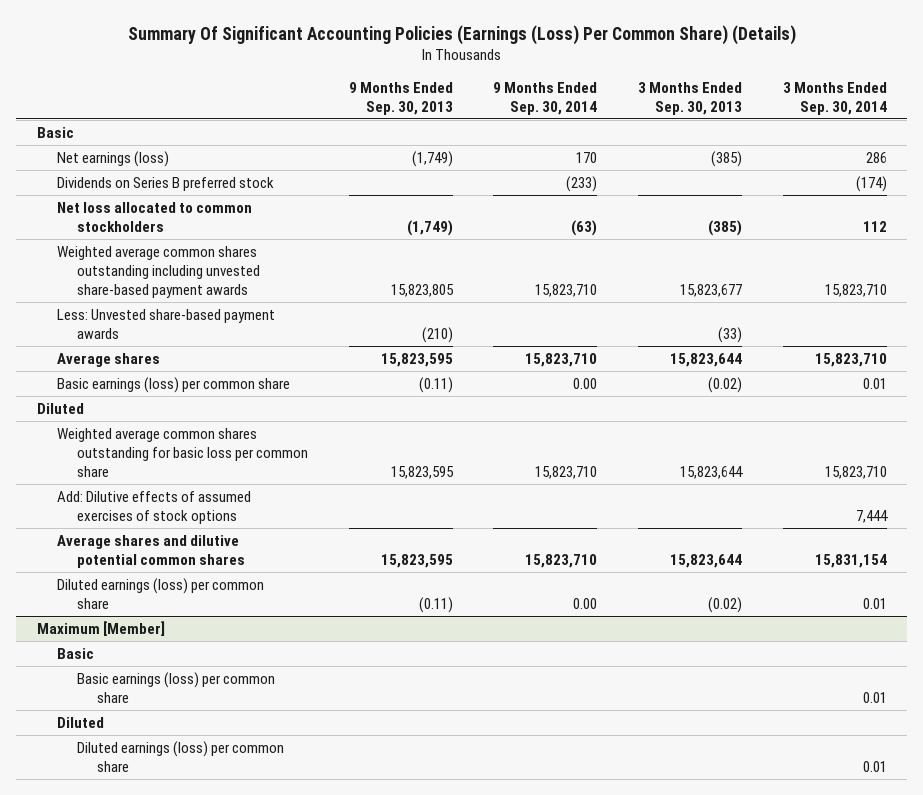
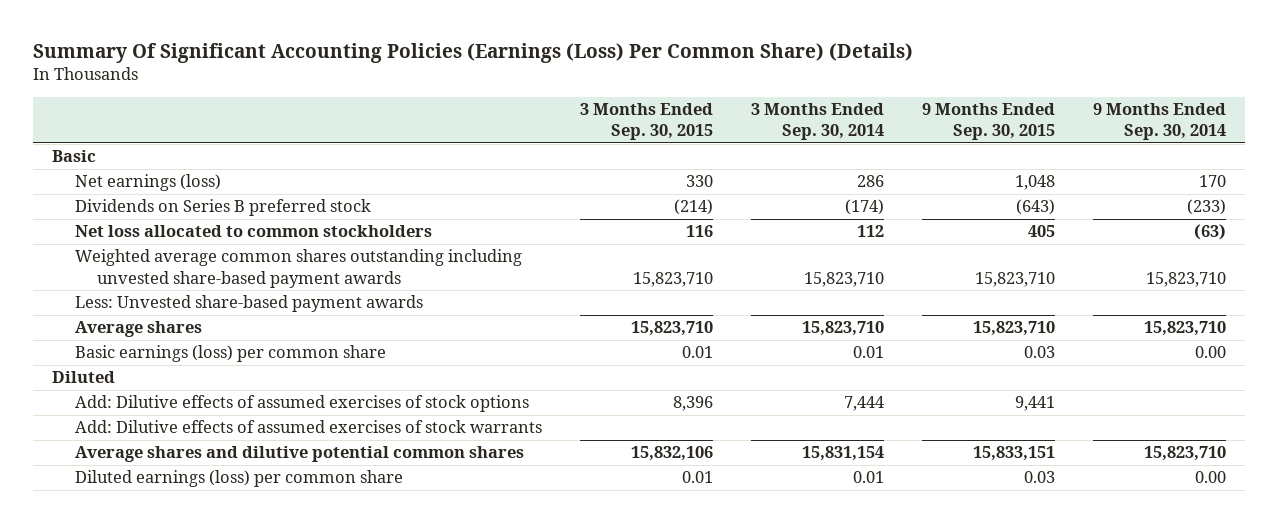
- | 9 Months Ended Sep. 30, 2013 | 9 Months Ended Sep. 30, 2014 | 3 Months Ended Sep. 30, 2013 | 3 Months Ended Sep. 30, 2014
+ | 3 Months Ended Sep. 30, 2015 | 3 Months Ended Sep. 30, 2014 | 9 Months Ended Sep. 30, 2015 | 9 Months Ended Sep. 30, 2014
- Weighted average common shares outstanding for basic loss per common share | 15,823,595 | 15,823,710 | 15,823,644 | 15,823,710
+ Add: Dilutive effects of assumed exercises of stock warrants
- Maximum [Member]
- Basic
- Basic earnings (loss) per common share | | | | 0.01
- Diluted
- Diluted earnings (loss) per common share | | | | 0.01

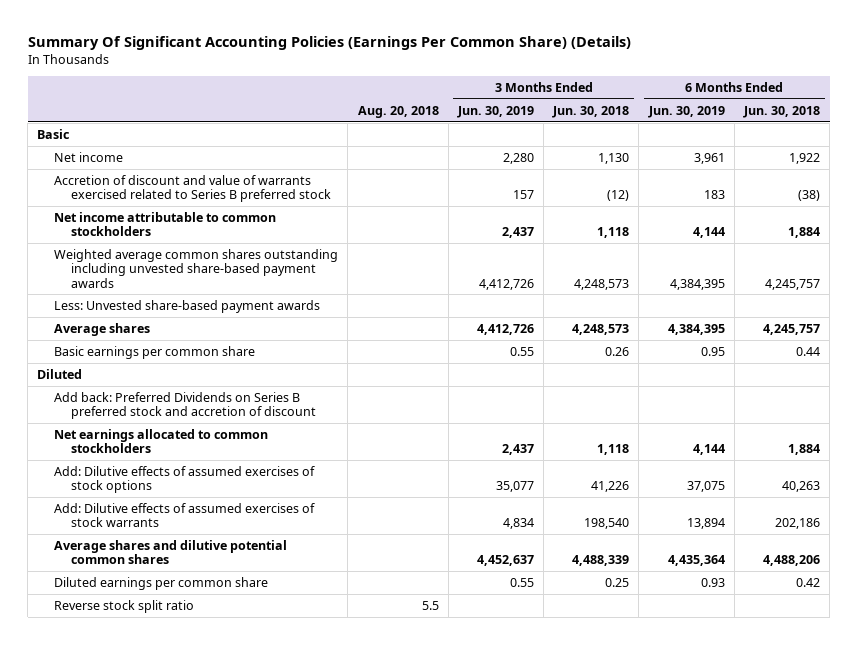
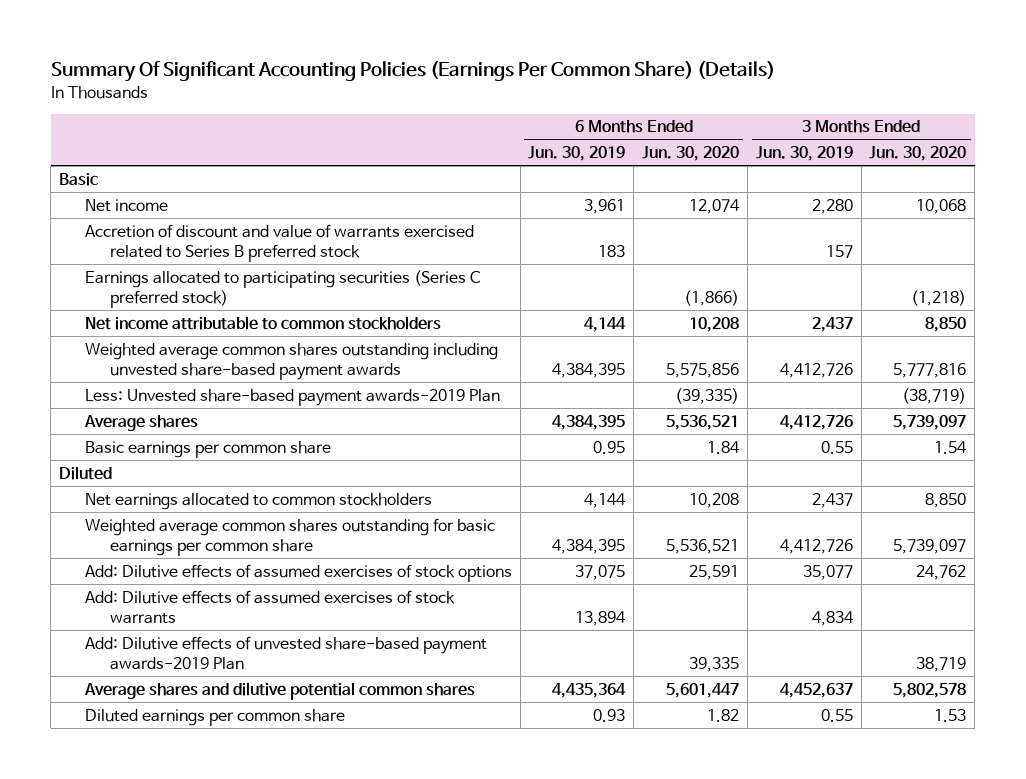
- | Aug. 20, 2018 | 3 Months Ended Jun. 30, 2019 | 3 Months Ended Jun. 30, 2018 | 6 Months Ended Jun. 30, 2019 | 6 Months Ended Jun. 30, 2018
+ | 6 Months Ended Jun. 30, 2019 | 6 Months Ended Jun. 30, 2020 | 3 Months Ended Jun. 30, 2019 | 3 Months Ended Jun. 30, 2020
+ Earnings allocated to participating securities (Series C preferred stock) | | (1,866) | | (1,218)
- Less: Unvested share-based payment awards
+ Less: Unvested share-based payment awards-2019 Plan | | (39,335) | | (38,719)
- Add back: Preferred Dividends on Series B preferred stock and accretion of discount
+ Weighted average common shares outstanding for basic earnings per common share | 4,384,395 | 5,536,521 | 4,412,726 | 5,739,097
+ Add: Dilutive effects of unvested share-based payment awards-2019 Plan | | 39,335 | | 38,719
- Reverse stock split ratio | 5.5 | | | |

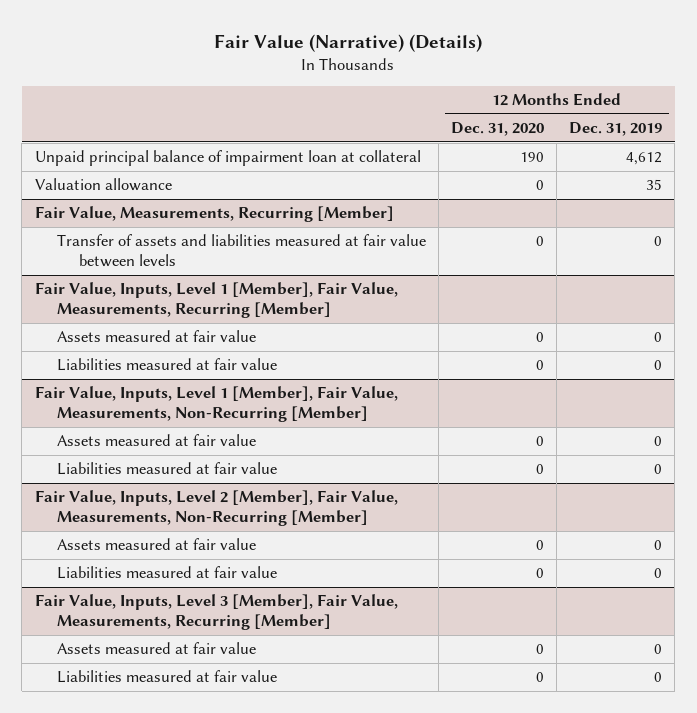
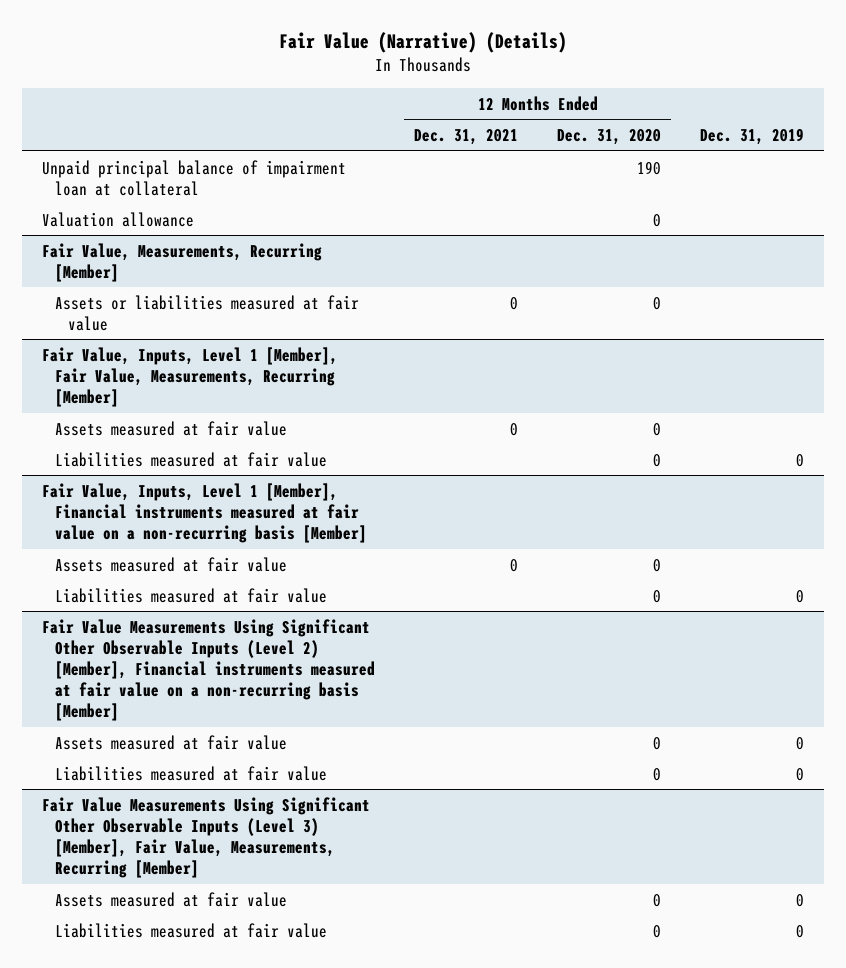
- | 12 Months Ended Dec. 31, 2020 | 12 Months Ended Dec. 31, 2019
+ | 12 Months Ended Dec. 31, 2021 | 12 Months Ended Dec. 31, 2020 | Dec. 31, 2019
@ Fair Value, Measurements, Recurring [Member]
- Transfer of assets and liabilities measured at fair value between levels | 0 | 0
+ Assets or liabilities measured at fair value | 0 | 0 |
- Fair Value, Inputs, Level 1 [Member], Fair Value, Measurements, Non-Recurring [Member]
+ Fair Value, Inputs, Level 1 [Member], Financial instruments measured at fair value on a non-recurring basis [Member]
- Fair Value, Inputs, Level 2 [Member], Fair Value, Measurements, Non-Recurring [Member]
+ Fair Value Measurements Using Significant Other Observable Inputs (Level 2) [Member], Financial instruments measured at fair value on a non-recurring basis [Member]
- Fair Value, Inputs, Level 3 [Member], Fair Value, Measurements, Recurring [Member]
+ Fair Value Measurements Using Significant Other Observable Inputs (Level 3) [Member], Fair Value, Measurements, Recurring [Member]

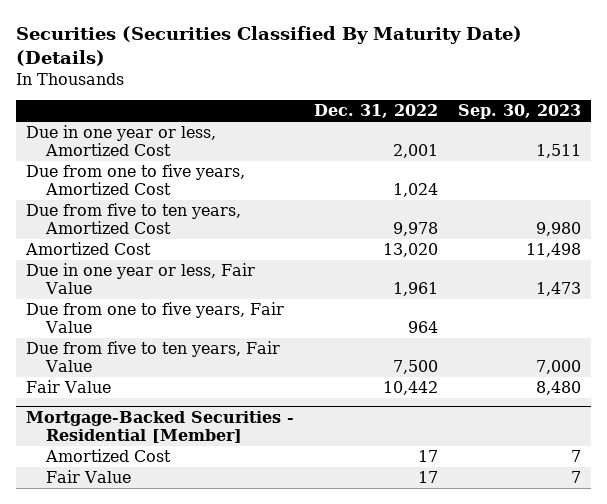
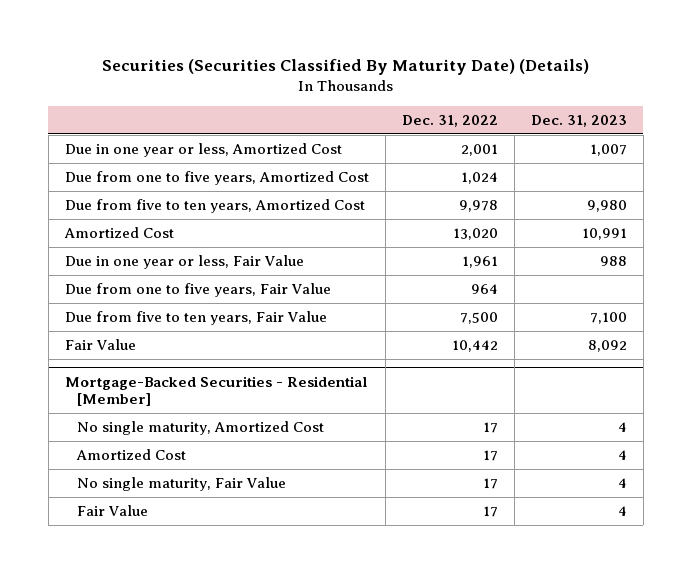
- | Dec. 31, 2022 | Sep. 30, 2023
+ | Dec. 31, 2022 | Dec. 31, 2023
@ Mortgage-Backed Securities - Residential [Member]
+ No single maturity, Amortized Cost | 17 | 4
+ No single maturity, Fair Value | 17 | 4

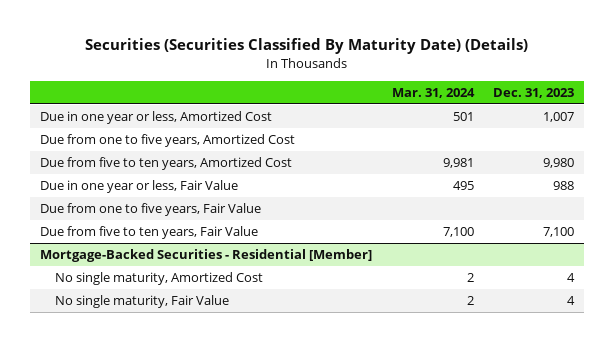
- | Dec. 31, 2022 | Dec. 31, 2023
+ | Mar. 31, 2024 | Dec. 31, 2023
- Amortized Cost | 13,020 | 10,991
- Fair Value | 10,442 | 8,092
@ Mortgage-Backed Securities - Residential [Member]
- Amortized Cost | 17 | 4
- Fair Value | 17 | 4

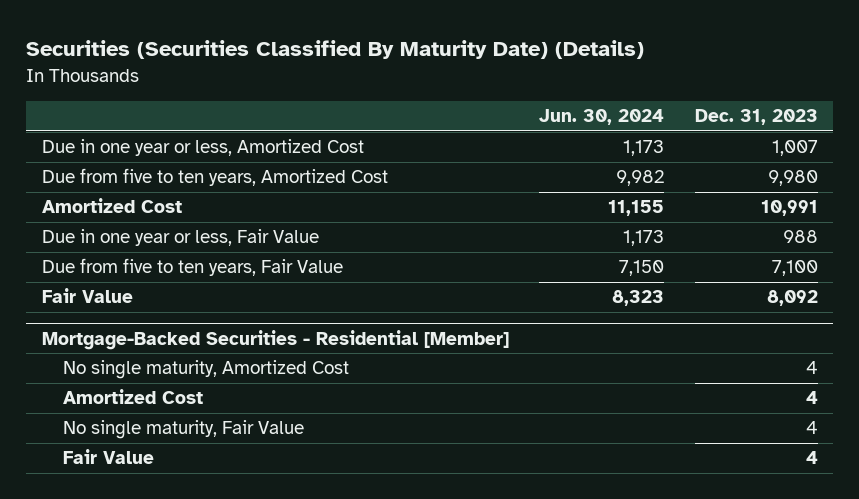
- | Mar. 31, 2024 | Dec. 31, 2023
+ | Jun. 30, 2024 | Dec. 31, 2023
- Due from one to five years, Amortized Cost
+ Amortized Cost | 11,155 | 10,991
- Due from one to five years, Fair Value
+ Fair Value | 8,323 | 8,092
@ Mortgage-Backed Securities - Residential [Member]
+ Amortized Cost | | 4
+ Fair Value | | 4

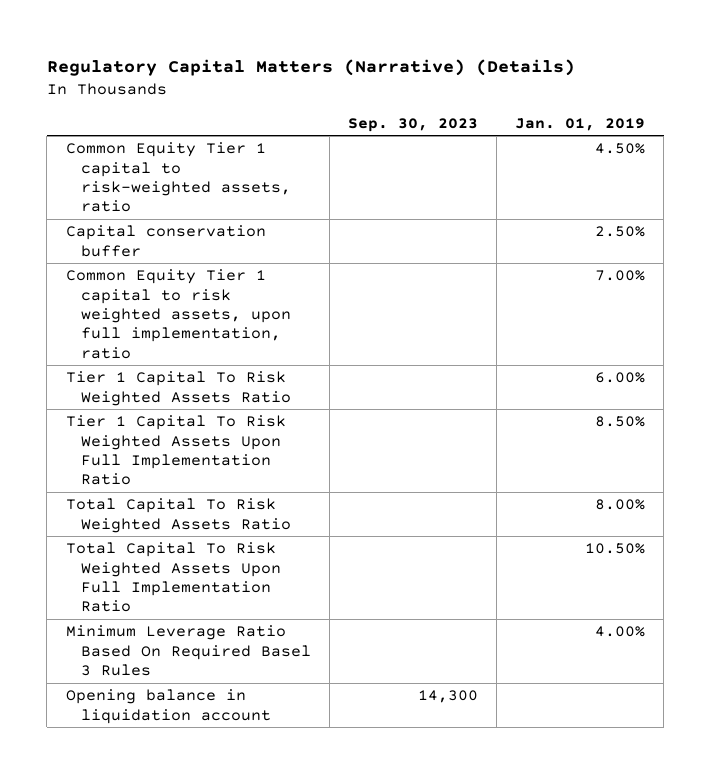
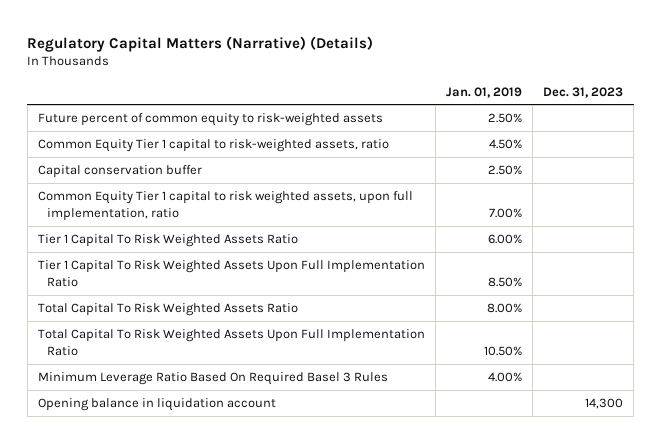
- | Sep. 30, 2023 | Jan. 01, 2019
+ | Jan. 01, 2019 | Dec. 31, 2023
+ Future percent of common equity to risk-weighted assets | 2.50% |

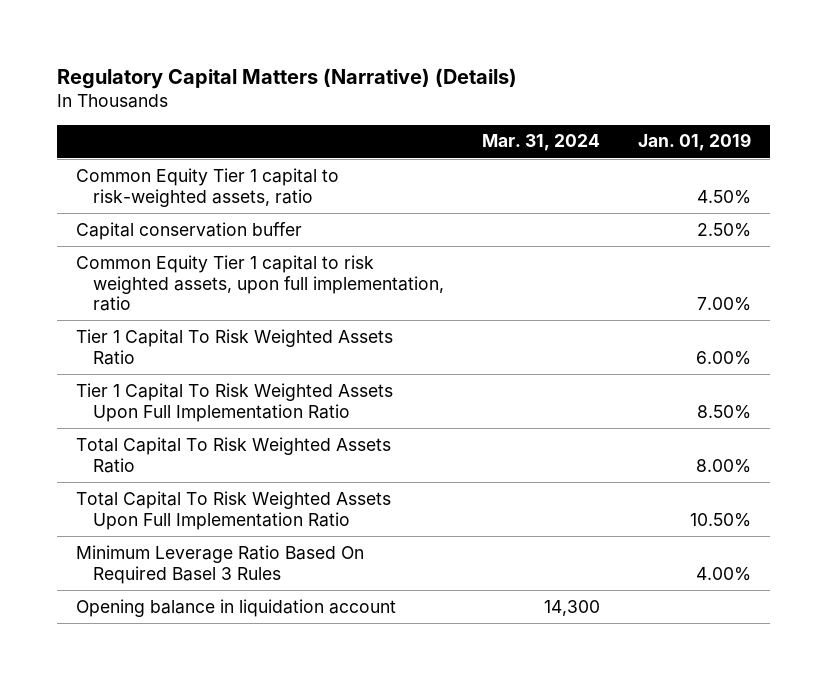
- | Jan. 01, 2019 | Dec. 31, 2023
+ | Mar. 31, 2024 | Jan. 01, 2019
- Future percent of common equity to risk-weighted assets | 2.50% |

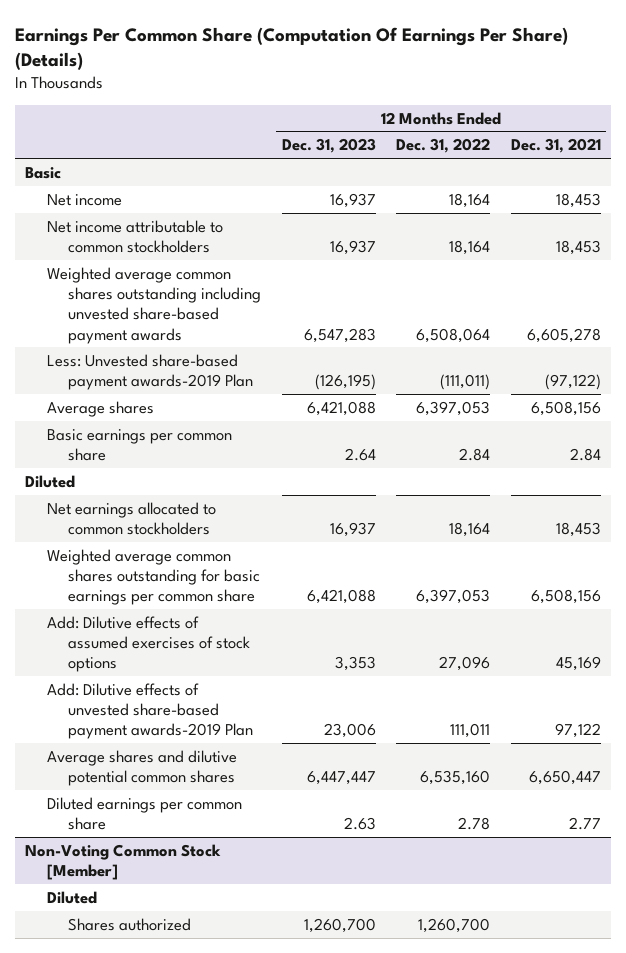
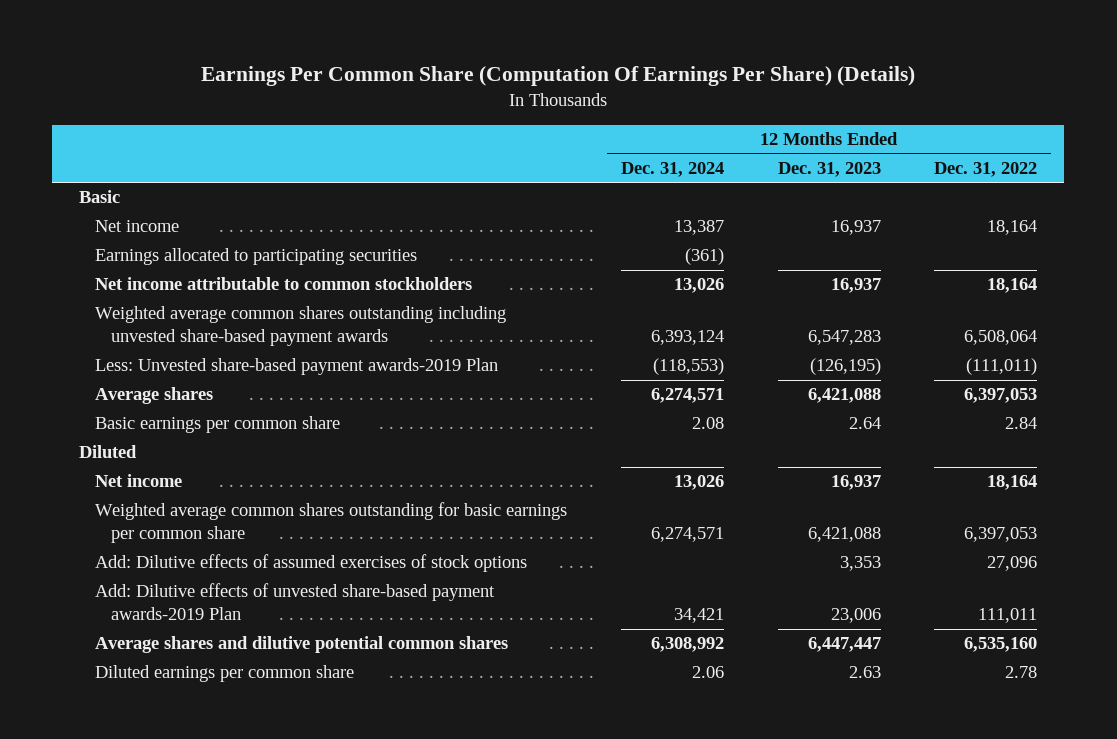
- | 12 Months Ended Dec. 31, 2023 | 12 Months Ended Dec. 31, 2022 | 12 Months Ended Dec. 31, 2021
+ | 12 Months Ended Dec. 31, 2024 | 12 Months Ended Dec. 31, 2023 | 12 Months Ended Dec. 31, 2022
+ Earnings allocated to participating securities | (361) | |
- Net earnings allocated to common stockholders | 16,937 | 18,164 | 18,453
+ Net income | 13,026 | 16,937 | 18,164
- Non-Voting Common Stock [Member]
- Diluted
- Shares authorized | 1,260,700 | 1,260,700 |

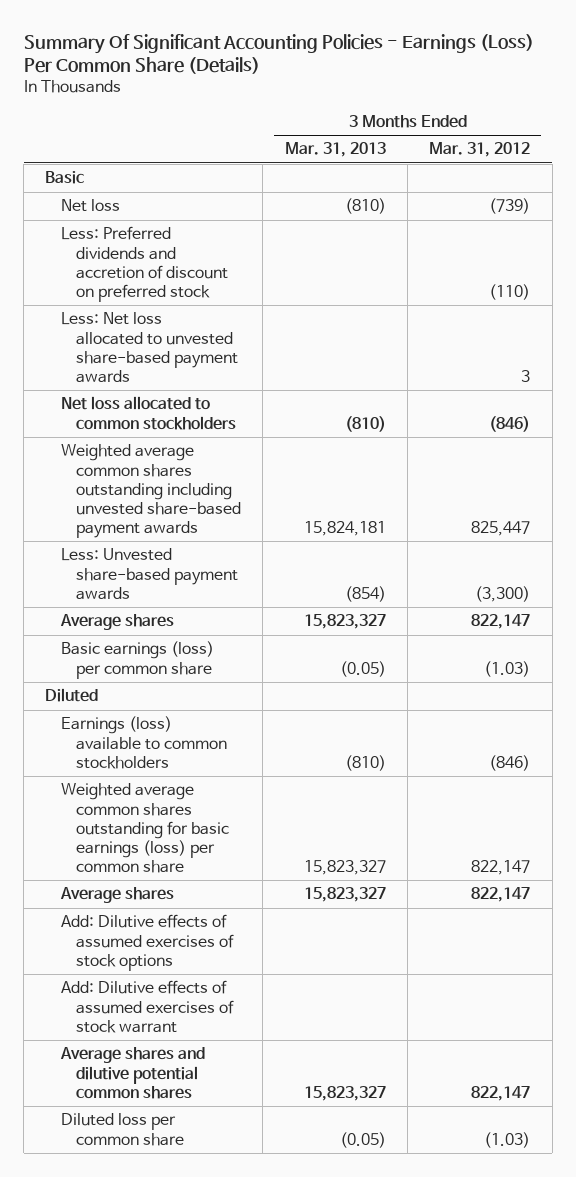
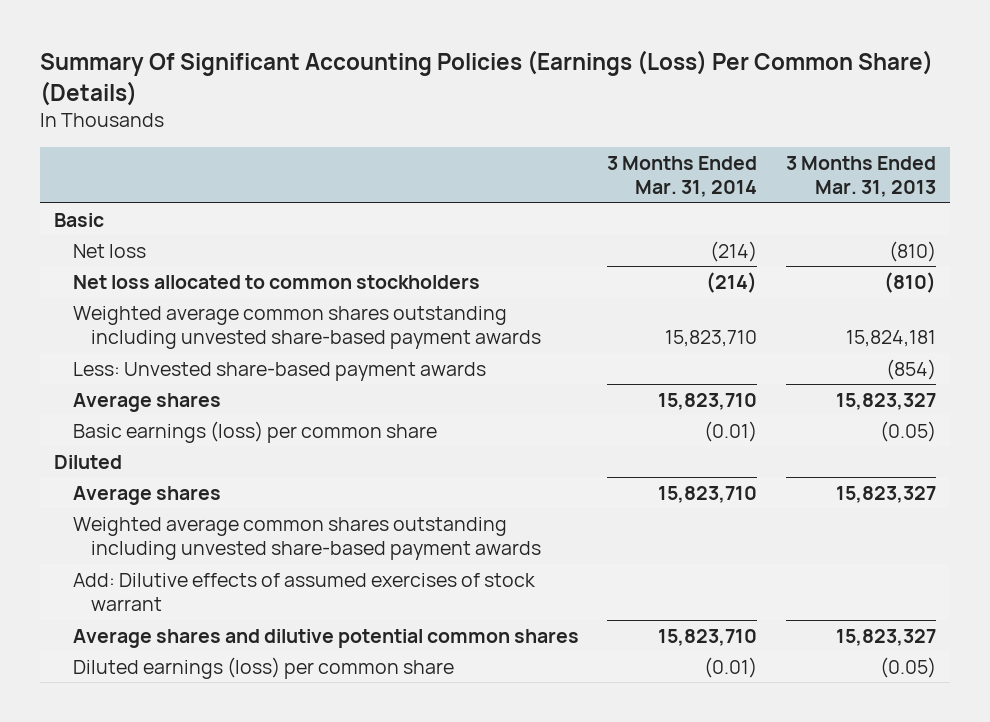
- Summary Of Significant Accounting Policies - Earnings (Loss) Per Common Share (Details)
+ Summary Of Significant Accounting Policies (Earnings (Loss) Per Common Share) (Details)
- | 3 Months Ended Mar. 31, 2013 | 3 Months Ended Mar. 31, 2012
+ | 3 Months Ended Mar. 31, 2014 | 3 Months Ended Mar. 31, 2013
- Less: Preferred dividends and accretion of discount on preferred stock | | (110)
- Less: Net loss allocated to unvested share-based payment awards | | 3
- Earnings (loss) available to common stockholders | (810) | (846)
- Weighted average common shares outstanding for basic earnings (loss) per common share | 15,823,327 | 822,147
- Add: Dilutive effects of assumed exercises of stock options
+ Weighted average common shares outstanding including unvested share-based payment awards
- Diluted loss per common share | (0.05) | (1.03)
+ Diluted earnings (loss) per common share | (0.01) | (0.05)

